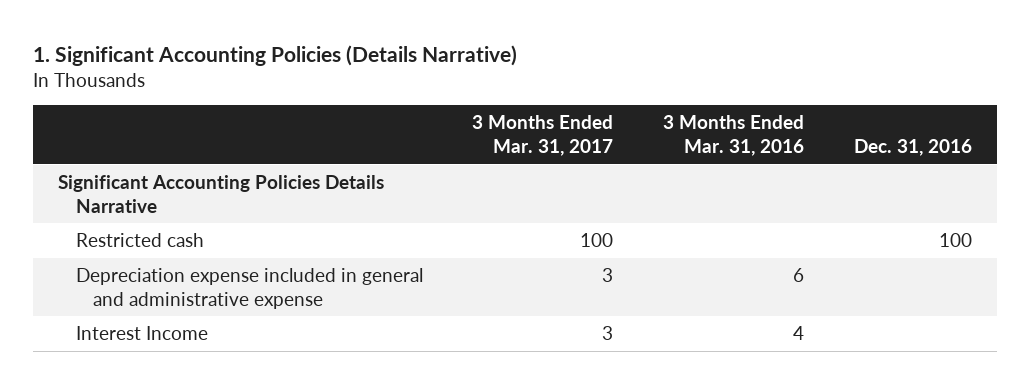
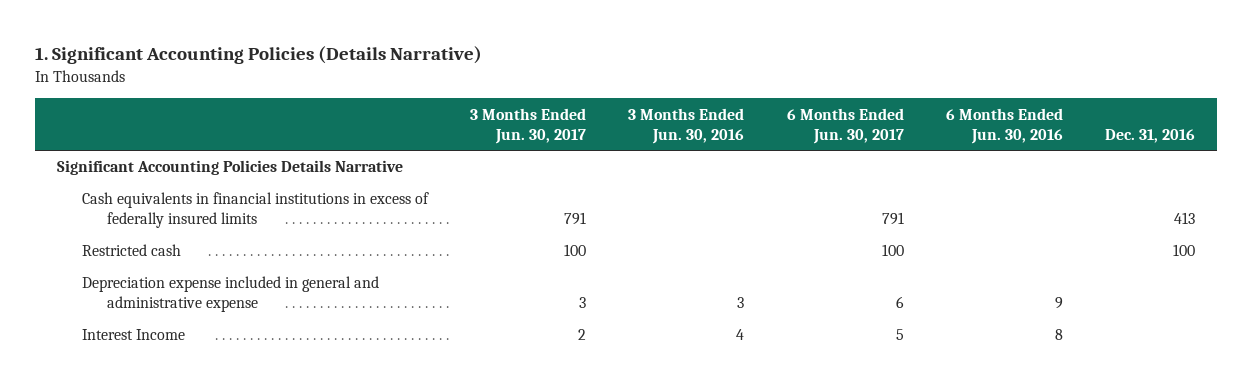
- | 3 Months Ended Mar. 31, 2017 | 3 Months Ended Mar. 31, 2016 | Dec. 31, 2016
+ | 3 Months Ended Jun. 30, 2017 | 3 Months Ended Jun. 30, 2016 | 6 Months Ended Jun. 30, 2017 | 6 Months Ended Jun. 30, 2016 | Dec. 31, 2016
+ Cash equivalents in financial institutions in excess of federally insured limits | 791 | | 791 | | 413

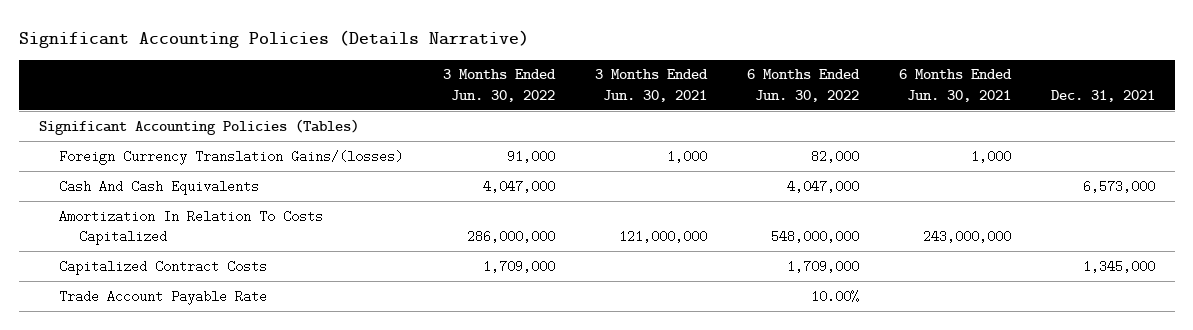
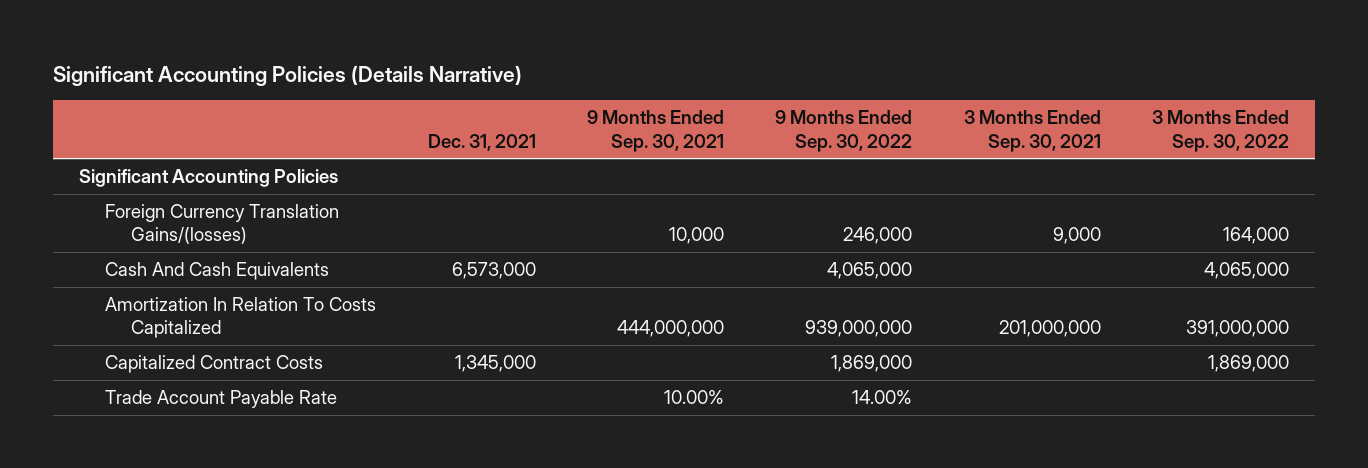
- | 3 Months Ended Jun. 30, 2022 | 3 Months Ended Jun. 30, 2021 | 6 Months Ended Jun. 30, 2022 | 6 Months Ended Jun. 30, 2021 | Dec. 31, 2021
+ | Dec. 31, 2021 | 9 Months Ended Sep. 30, 2021 | 9 Months Ended Sep. 30, 2022 | 3 Months Ended Sep. 30, 2021 | 3 Months Ended Sep. 30, 2022
- Significant Accounting Policies (Tables)
+ Significant Accounting Policies

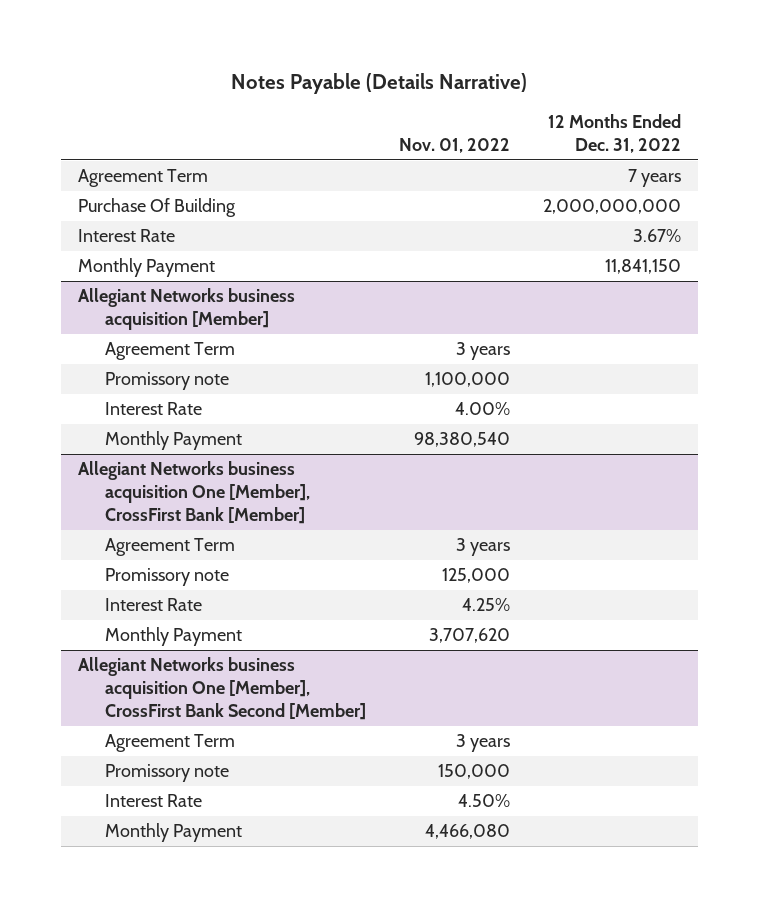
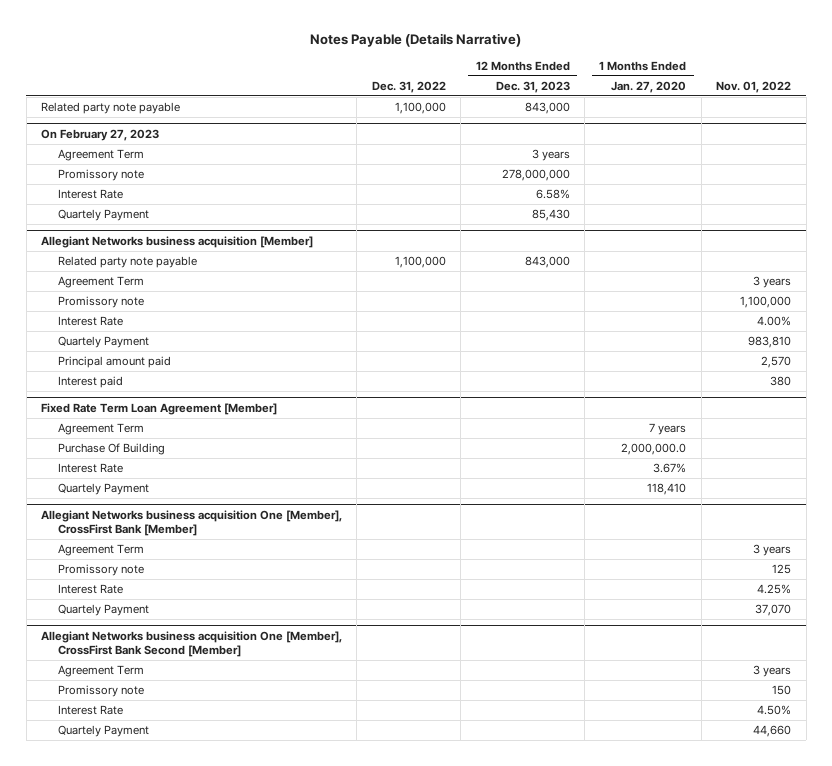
- | Nov. 01, 2022 | 12 Months Ended Dec. 31, 2022
+ | Dec. 31, 2022 | 12 Months Ended Dec. 31, 2023 | 1 Months Ended Jan. 27, 2020 | Nov. 01, 2022
- Agreement Term | | 7 years
- Purchase Of Building | | 2,000,000,000
- Interest Rate | | 3.67%
- Monthly Payment | | 11,841,150
+ Related party note payable | 1,100,000 | 843,000 | |
+ On February 27, 2023
+ Agreement Term | | 3 years | |
+ Promissory note | | 278,000,000 | |
+ Interest Rate | | 6.58% | |
+ Quartely Payment | | 85,430 | |
@ Allegiant Networks business acquisition [Member]
+ Related party note payable | 1,100,000 | 843,000 | |
- Monthly Payment | 98,380,540 |
+ Quartely Payment | | | | 983,810
+ Principal amount paid | | | | 2,570
+ Interest paid | | | | 380
+ Fixed Rate Term Loan Agreement [Member]
+ Agreement Term | | | 7 years |
+ Purchase Of Building | | | 2,000,000.0 |
+ Interest Rate | | | 3.67% |
+ Quartely Payment | | | 118,410 |
@ Allegiant Networks business acquisition One [Member], CrossFirst Bank [Member]
- Promissory note | 125,000 |
+ Promissory note | | | | 125
- Monthly Payment | 3,707,620 |
+ Quartely Payment | | | | 37,070
@ Allegiant Networks business acquisition One [Member], CrossFirst Bank Second [Member]
- Promissory note | 150,000 |
+ Promissory note | | | | 150
- Monthly Payment | 4,466,080 |
+ Quartely Payment | | | | 44,660

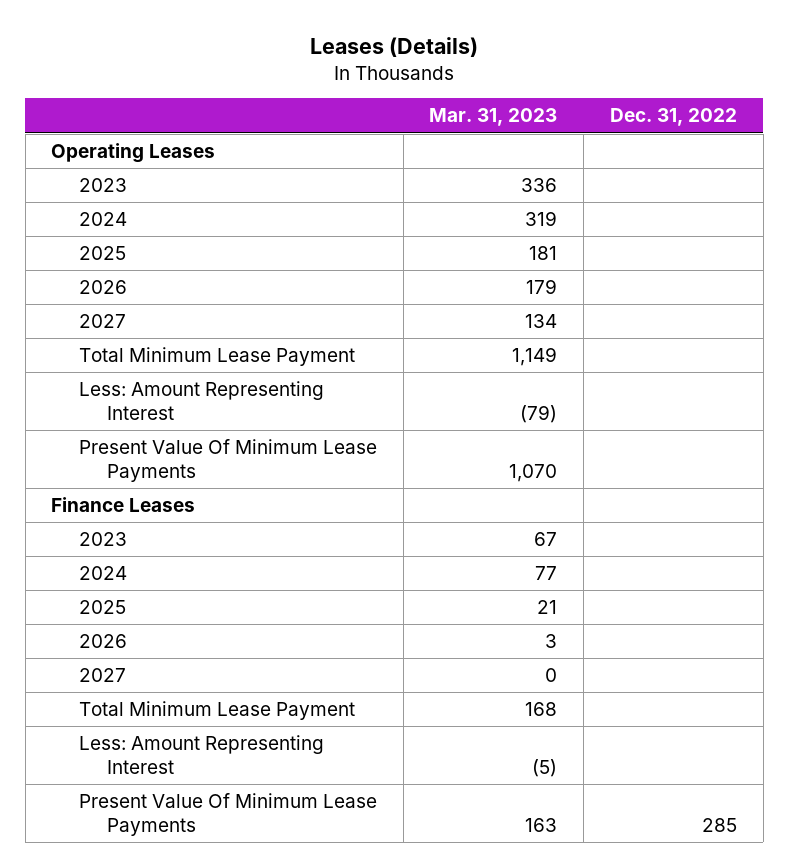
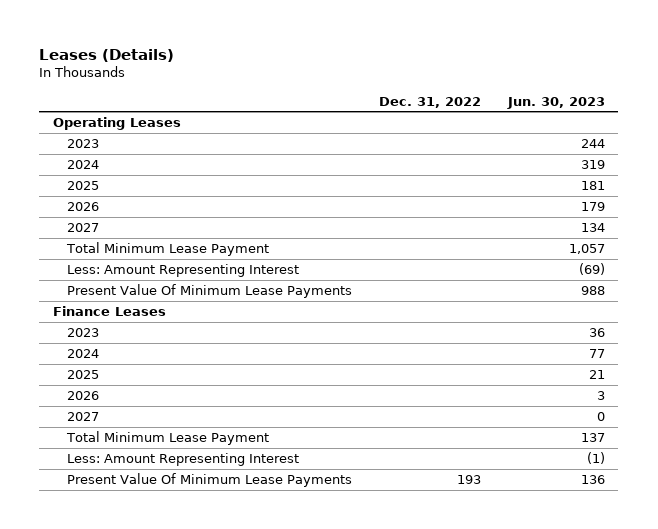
- | Mar. 31, 2023 | Dec. 31, 2022
+ | Dec. 31, 2022 | Jun. 30, 2023
- Present Value Of Minimum Lease Payments | 163 | 285
+ Present Value Of Minimum Lease Payments | 193 | 136

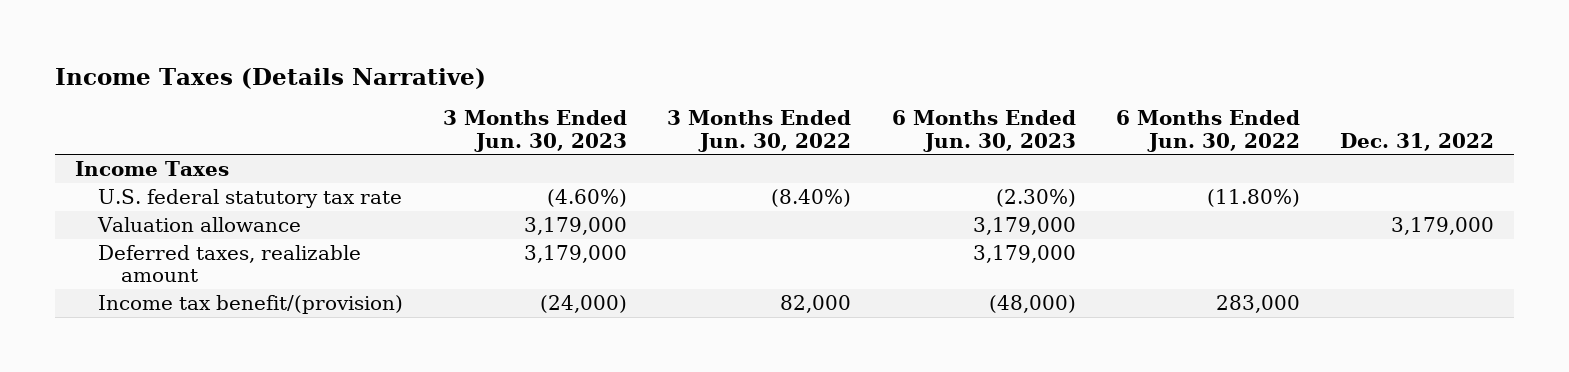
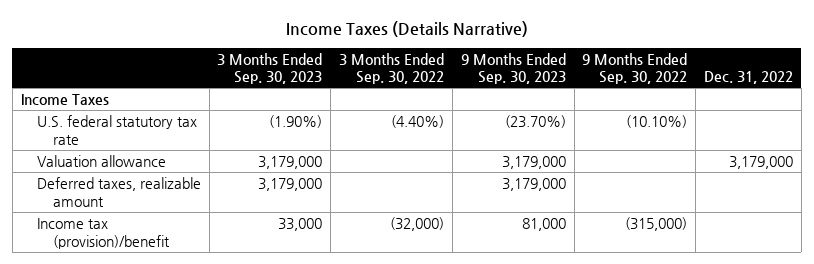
- | 3 Months Ended Jun. 30, 2023 | 3 Months Ended Jun. 30, 2022 | 6 Months Ended Jun. 30, 2023 | 6 Months Ended Jun. 30, 2022 | Dec. 31, 2022
+ | 3 Months Ended Sep. 30, 2023 | 3 Months Ended Sep. 30, 2022 | 9 Months Ended Sep. 30, 2023 | 9 Months Ended Sep. 30, 2022 | Dec. 31, 2022
- Income tax benefit/(provision) | (24,000) | 82,000 | (48,000) | 283,000 |
+ Income tax (provision)/benefit | 33,000 | (32,000) | 81,000 | (315,000) |

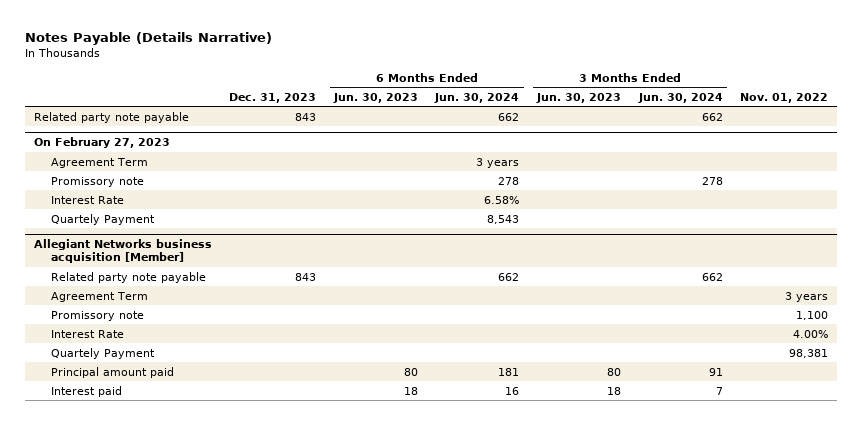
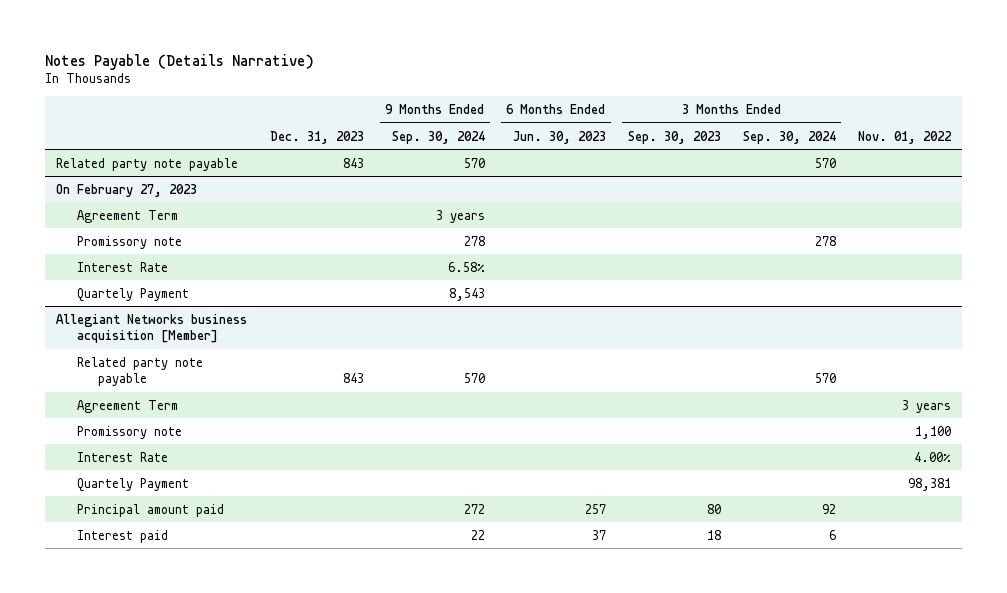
- | Dec. 31, 2023 | 6 Months Ended Jun. 30, 2023 | 6 Months Ended Jun. 30, 2024 | 3 Months Ended Jun. 30, 2023 | 3 Months Ended Jun. 30, 2024 | Nov. 01, 2022
+ | Dec. 31, 2023 | 9 Months Ended Sep. 30, 2024 | 6 Months Ended Jun. 30, 2023 | 3 Months Ended Sep. 30, 2023 | 3 Months Ended Sep. 30, 2024 | Nov. 01, 2022
@ Allegiant Networks business acquisition [Member]
- Principal amount paid | | 80 | 181 | 80 | 91 |
- Interest paid | | 18 | 16 | 18 | 7 |
+ Principal amount paid | | 272 | 257 | 80 | 92 |
+ Interest paid | | 22 | 37 | 18 | 6 |

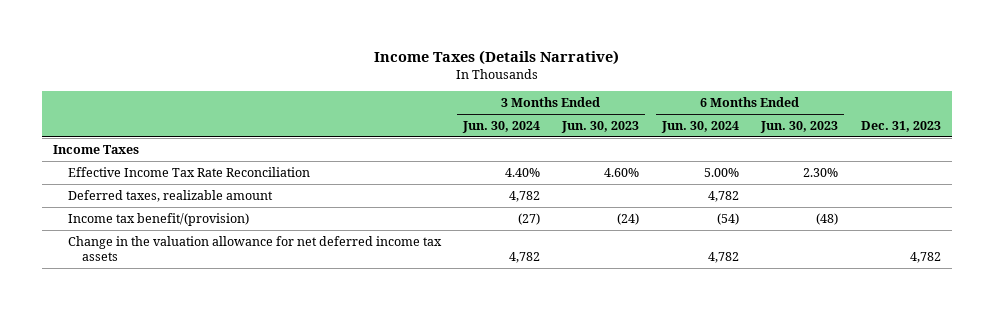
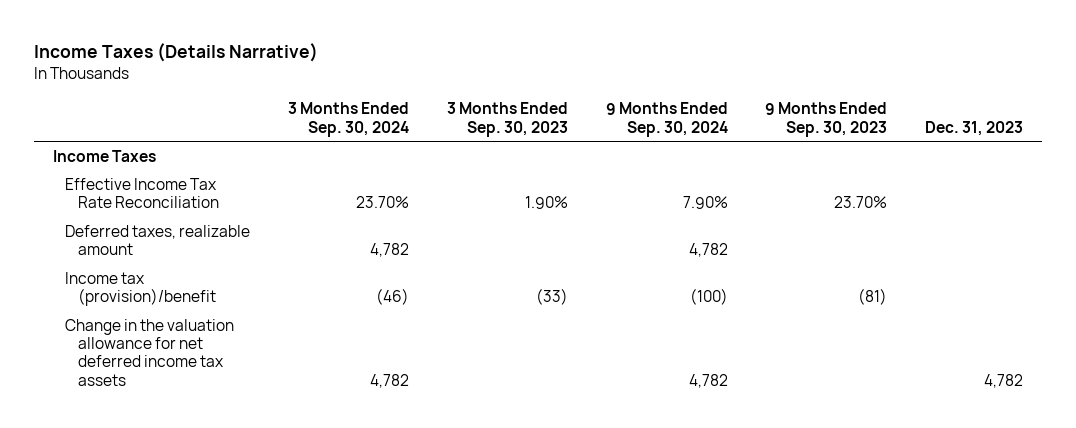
- | 3 Months Ended Jun. 30, 2024 | 3 Months Ended Jun. 30, 2023 | 6 Months Ended Jun. 30, 2024 | 6 Months Ended Jun. 30, 2023 | Dec. 31, 2023
+ | 3 Months Ended Sep. 30, 2024 | 3 Months Ended Sep. 30, 2023 | 9 Months Ended Sep. 30, 2024 | 9 Months Ended Sep. 30, 2023 | Dec. 31, 2023
- Income tax benefit/(provision) | (27) | (24) | (54) | (48) |
+ Income tax (provision)/benefit | (46) | (33) | (100) | (81) |

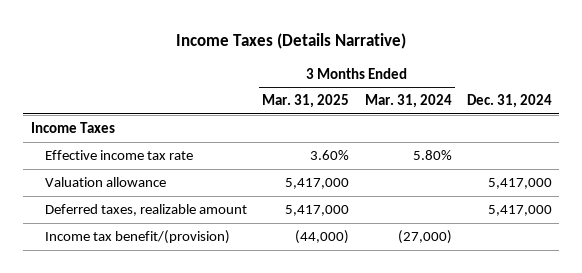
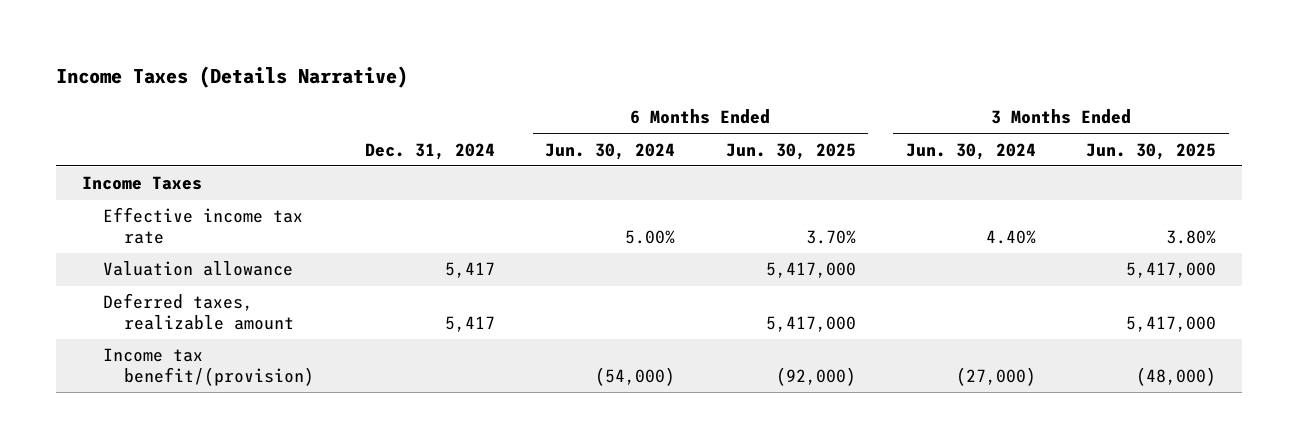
- | 3 Months Ended Mar. 31, 2025 | 3 Months Ended Mar. 31, 2024 | Dec. 31, 2024
+ | Dec. 31, 2024 | 6 Months Ended Jun. 30, 2024 | 6 Months Ended Jun. 30, 2025 | 3 Months Ended Jun. 30, 2024 | 3 Months Ended Jun. 30, 2025
- Valuation allowance | 5,417,000 | | 5,417,000
- Deferred taxes, realizable amount | 5,417,000 | | 5,417,000
+ Valuation allowance | 5,417 | | 5,417,000 | | 5,417,000
+ Deferred taxes, realizable amount | 5,417 | | 5,417,000 | | 5,417,000

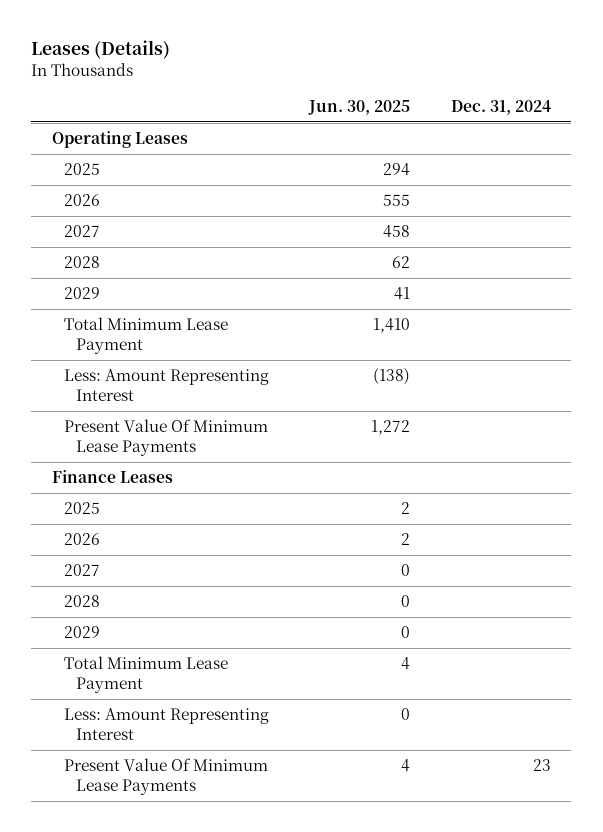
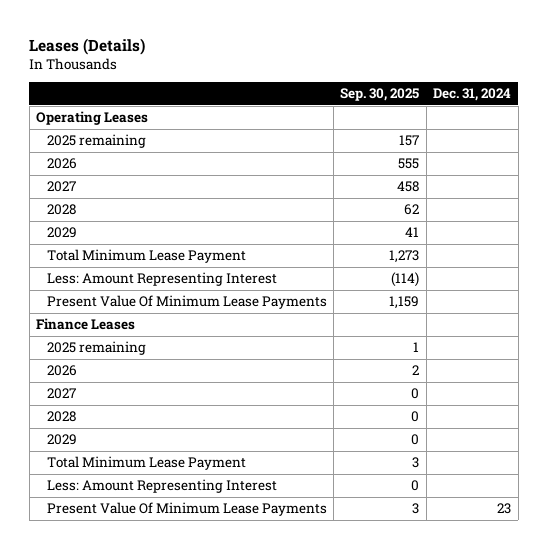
- | Jun. 30, 2025 | Dec. 31, 2024
+ | Sep. 30, 2025 | Dec. 31, 2024
- 2025 | 294 |
+ 2025 remaining | 157 |
- 2025 | 2 |
+ 2025 remaining | 1 |

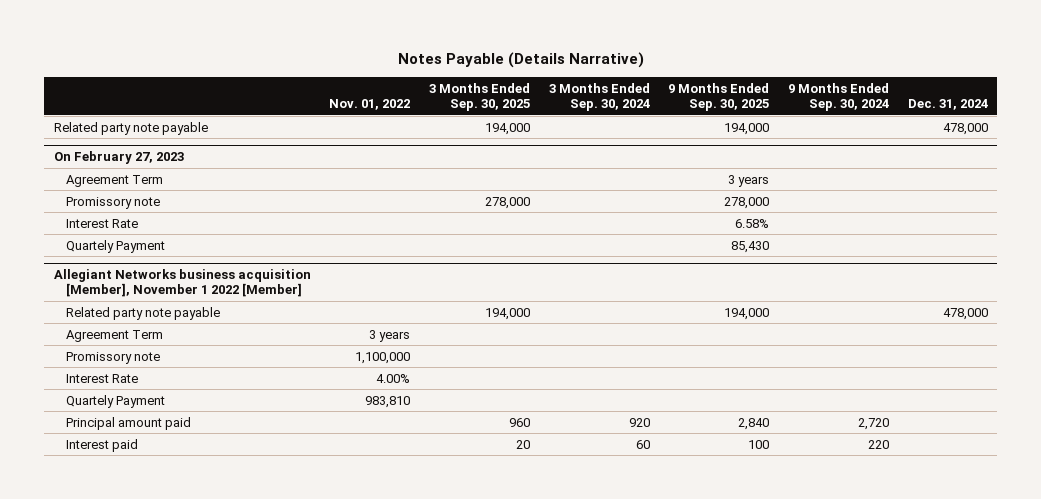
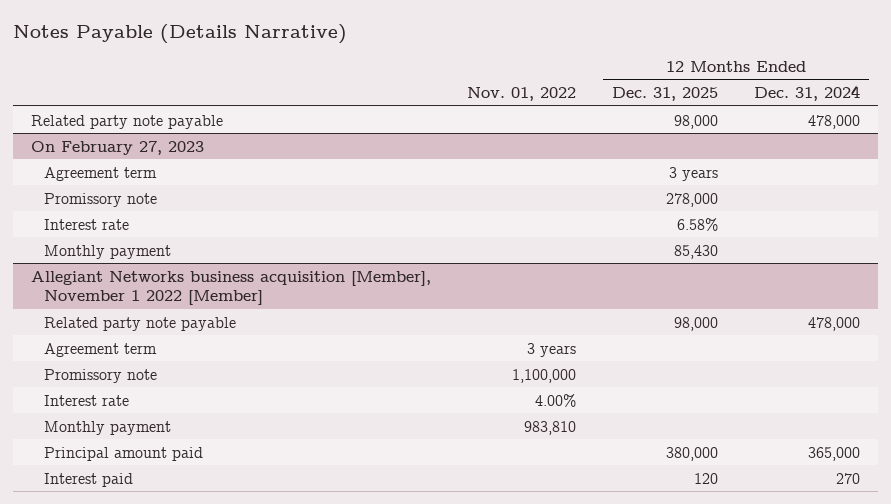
- | Nov. 01, 2022 | 3 Months Ended Sep. 30, 2025 | 3 Months Ended Sep. 30, 2024 | 9 Months Ended Sep. 30, 2025 | 9 Months Ended Sep. 30, 2024 | Dec. 31, 2024
+ | Nov. 01, 2022 | 12 Months Ended Dec. 31, 2025 | 12 Months Ended Dec. 31, 2024
@ On February 27, 2023
- Agreement Term | | | | 3 years | |
+ Agreement term | | 3 years |
- Interest Rate | | | | 6.58% | |
- Quartely Payment | | | | 85,430 | |
+ Interest rate | | 6.58% |
+ Monthly payment | | 85,430 |
@ Allegiant Networks business acquisition [Member], November 1 2022 [Member]
- Agreement Term | 3 years | | | | |
+ Agreement term | 3 years | |
- Interest Rate | 4.00% | | | | |
- Quartely Payment | 983,810 | | | | |
+ Interest rate | 4.00% | |
+ Monthly payment | 983,810 | |

